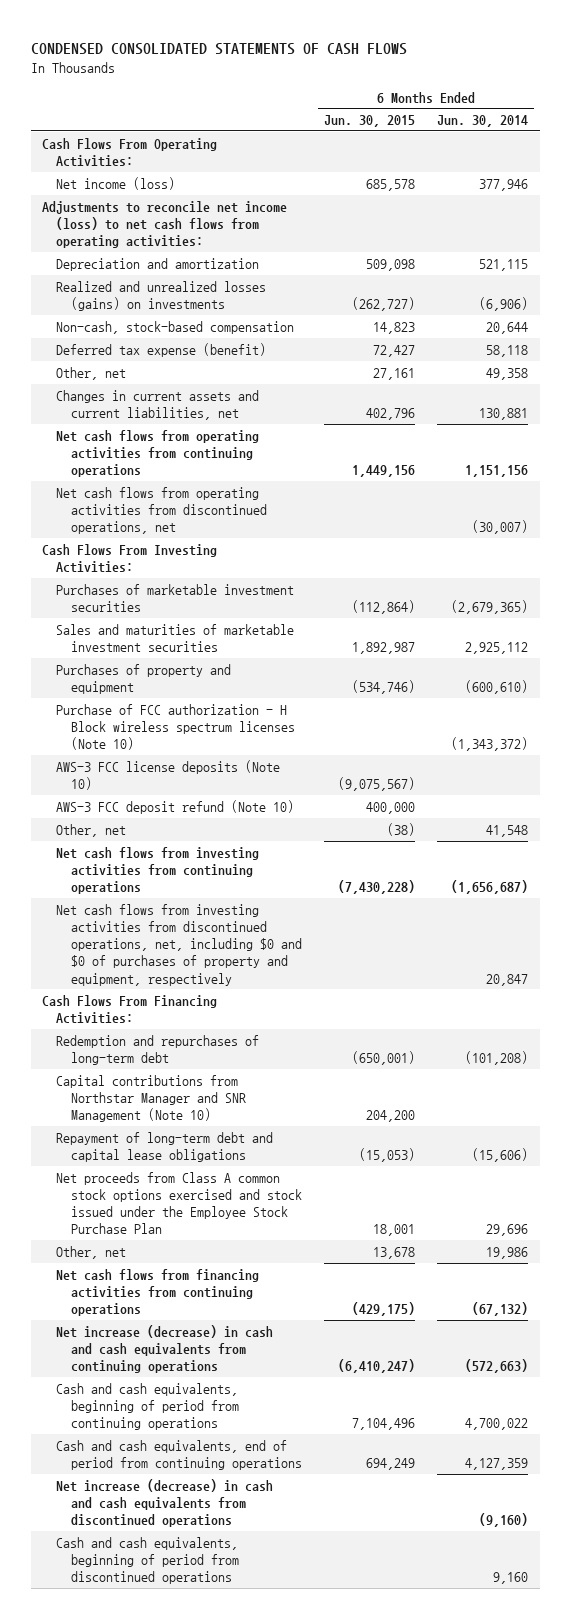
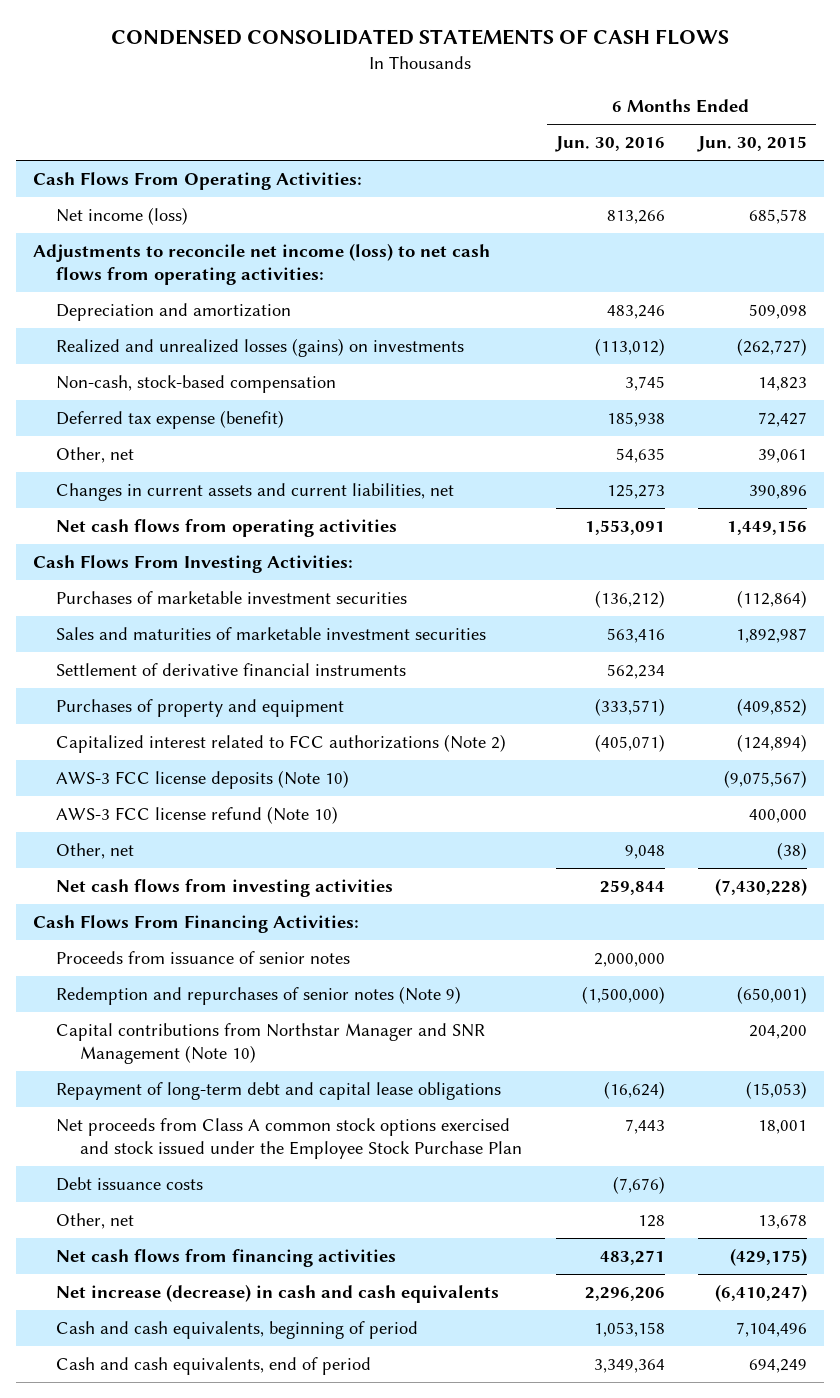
- | 6 Months Ended Jun. 30, 2015 | 6 Months Ended Jun. 30, 2014
+ | 6 Months Ended Jun. 30, 2016 | 6 Months Ended Jun. 30, 2015
- Other, net | 27,161 | 49,358
- Changes in current assets and current liabilities, net | 402,796 | 130,881
- Net cash flows from operating activities from continuing operations | 1,449,156 | 1,151,156
- Net cash flows from operating activities from discontinued operations, net | | (30,007)
+ Other, net | 54,635 | 39,061
+ Changes in current assets and current liabilities, net | 125,273 | 390,896
+ Net cash flows from operating activities | 1,553,091 | 1,449,156
- Purchases of property and equipment | (534,746) | (600,610)
- Purchase of FCC authorization - H Block wireless spectrum licenses (Note 10) | | (1,343,372)
+ Settlement of derivative financial instruments | 562,234 |
+ Purchases of property and equipment | (333,571) | (409,852)
+ Capitalized interest related to FCC authorizations (Note 2) | (405,071) | (124,894)
- AWS-3 FCC deposit refund (Note 10) | 400,000 |
+ AWS-3 FCC license refund (Note 10) | | 400,000
- Net cash flows from investing activities from continuing operations | (7,430,228) | (1,656,687)
- Net cash flows from investing activities from discontinued operations, net, including $0 and $0 of purchases of property and equipment, respectively | | 20,847
+ Net cash flows from investing activities | 259,844 | (7,430,228)
- Redemption and repurchases of long-term debt | (650,001) | (101,208)
+ Proceeds from issuance of senior notes | 2,000,000 |
+ Redemption and repurchases of senior notes (Note 9) | (1,500,000) | (650,001)
+ Debt issuance costs | (7,676) |
- Net cash flows from financing activities from continuing operations | (429,175) | (67,132)
- Net increase (decrease) in cash and cash equivalents from continuing operations | (6,410,247) | (572,663)
- Cash and cash equivalents, beginning of period from continuing operations | 7,104,496 | 4,700,022
- Cash and cash equivalents, end of period from continuing operations | 694,249 | 4,127,359
- Net increase (decrease) in cash and cash equivalents from discontinued operations | | (9,160)
- Cash and cash equivalents, beginning of period from discontinued operations | | 9,160
+ Net cash flows from financing activities | 483,271 | (429,175)
+ Net increase (decrease) in cash and cash equivalents | 2,296,206 | (6,410,247)
+ Cash and cash equivalents, beginning of period | 1,053,158 | 7,104,496
+ Cash and cash equivalents, end of period | 3,349,364 | 694,249

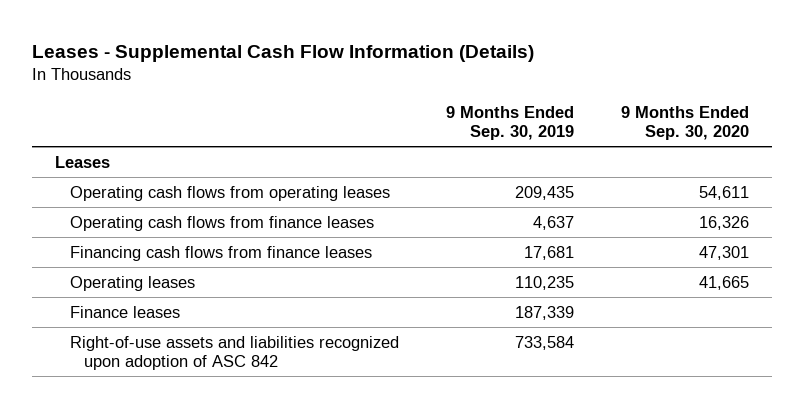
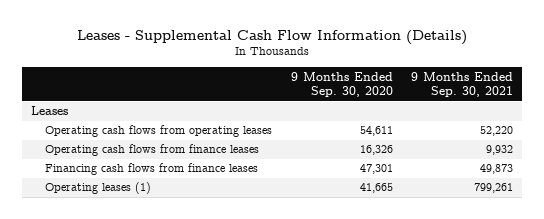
- | 9 Months Ended Sep. 30, 2019 | 9 Months Ended Sep. 30, 2020
+ | 9 Months Ended Sep. 30, 2020 | 9 Months Ended Sep. 30, 2021
- Operating leases | 110,235 | 41,665
- Finance leases | 187,339 |
- Right-of-use assets and liabilities recognized upon adoption of ASC 842 | 733,584 |
+ Operating leases (1) | 41,665 | 799,261

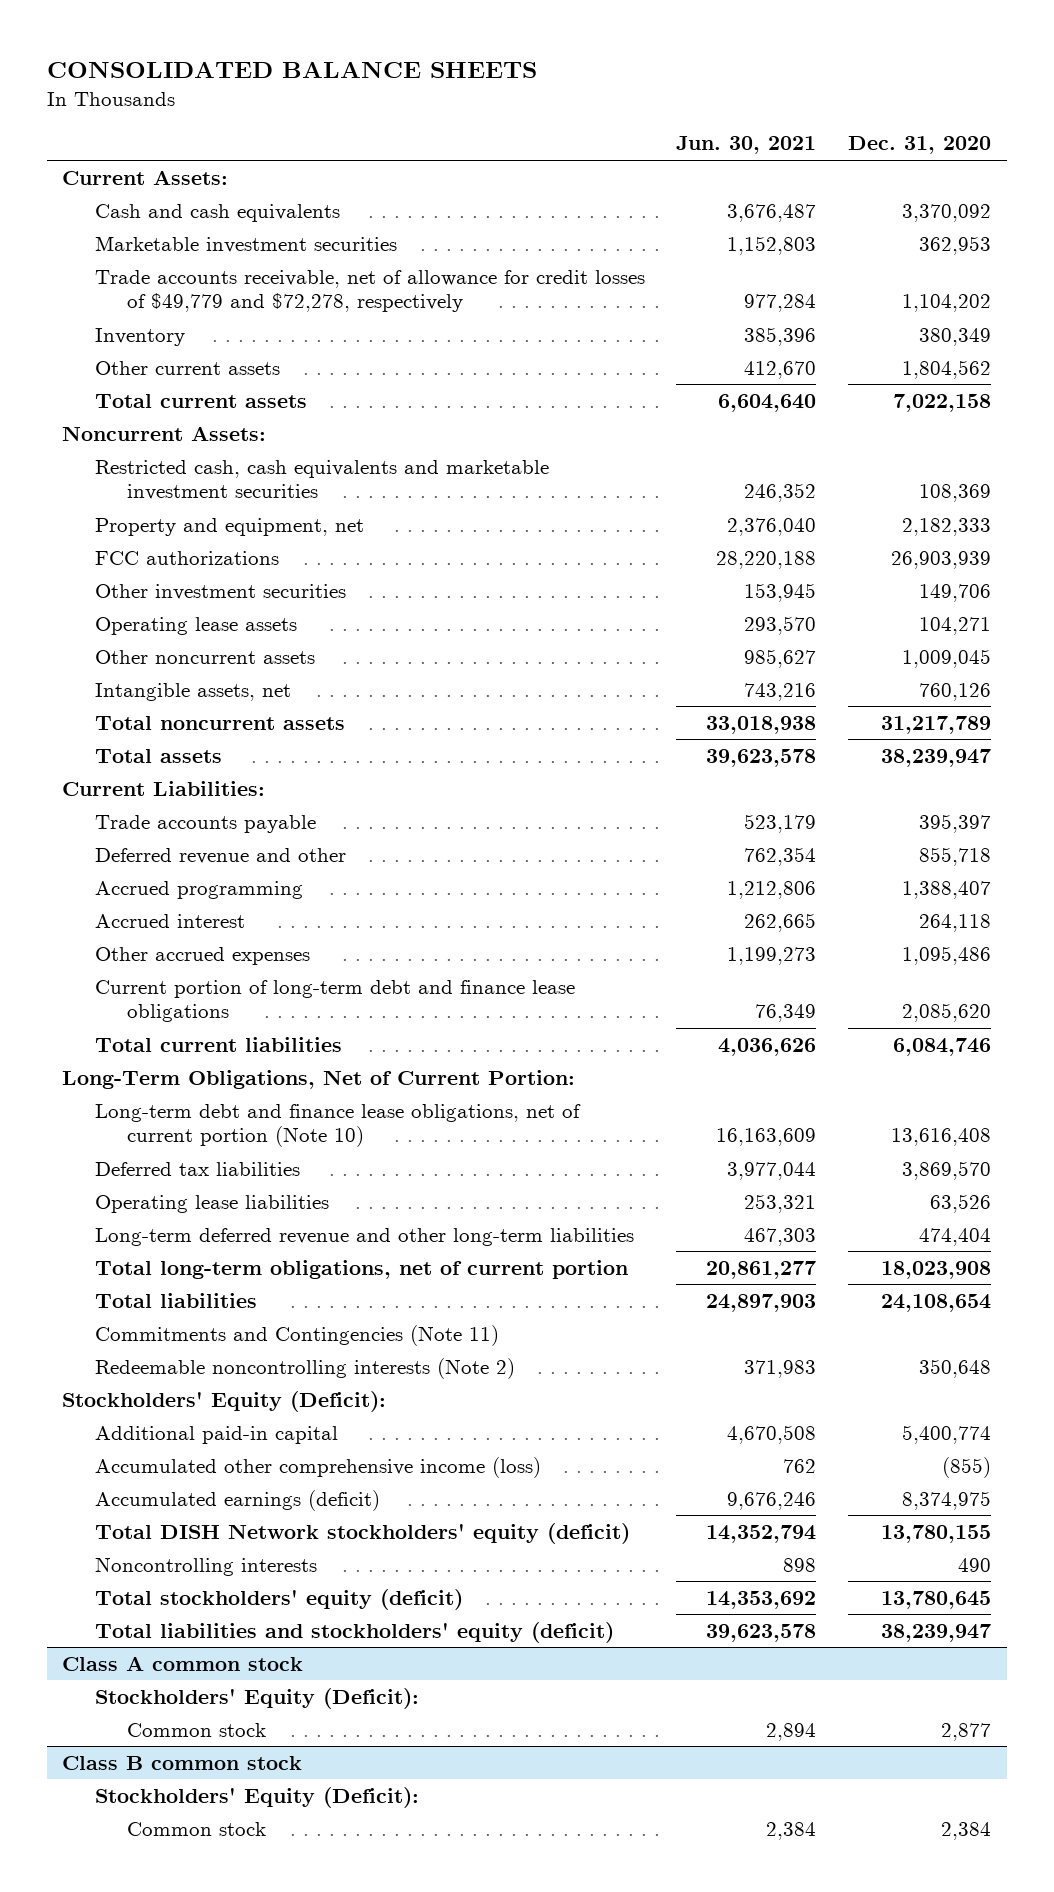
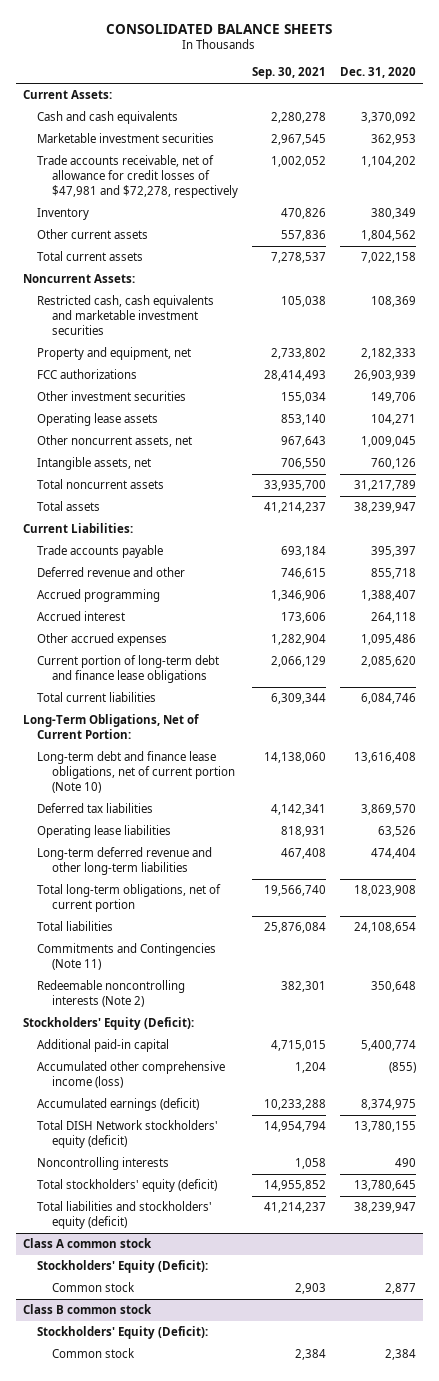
- | Jun. 30, 2021 | Dec. 31, 2020
+ | Sep. 30, 2021 | Dec. 31, 2020
- Trade accounts receivable, net of allowance for credit losses of $49,779 and $72,278, respectively | 977,284 | 1,104,202
+ Trade accounts receivable, net of allowance for credit losses of $47,981 and $72,278, respectively | 1,002,052 | 1,104,202
- Other noncurrent assets | 985,627 | 1,009,045
+ Other noncurrent assets, net | 967,643 | 1,009,045

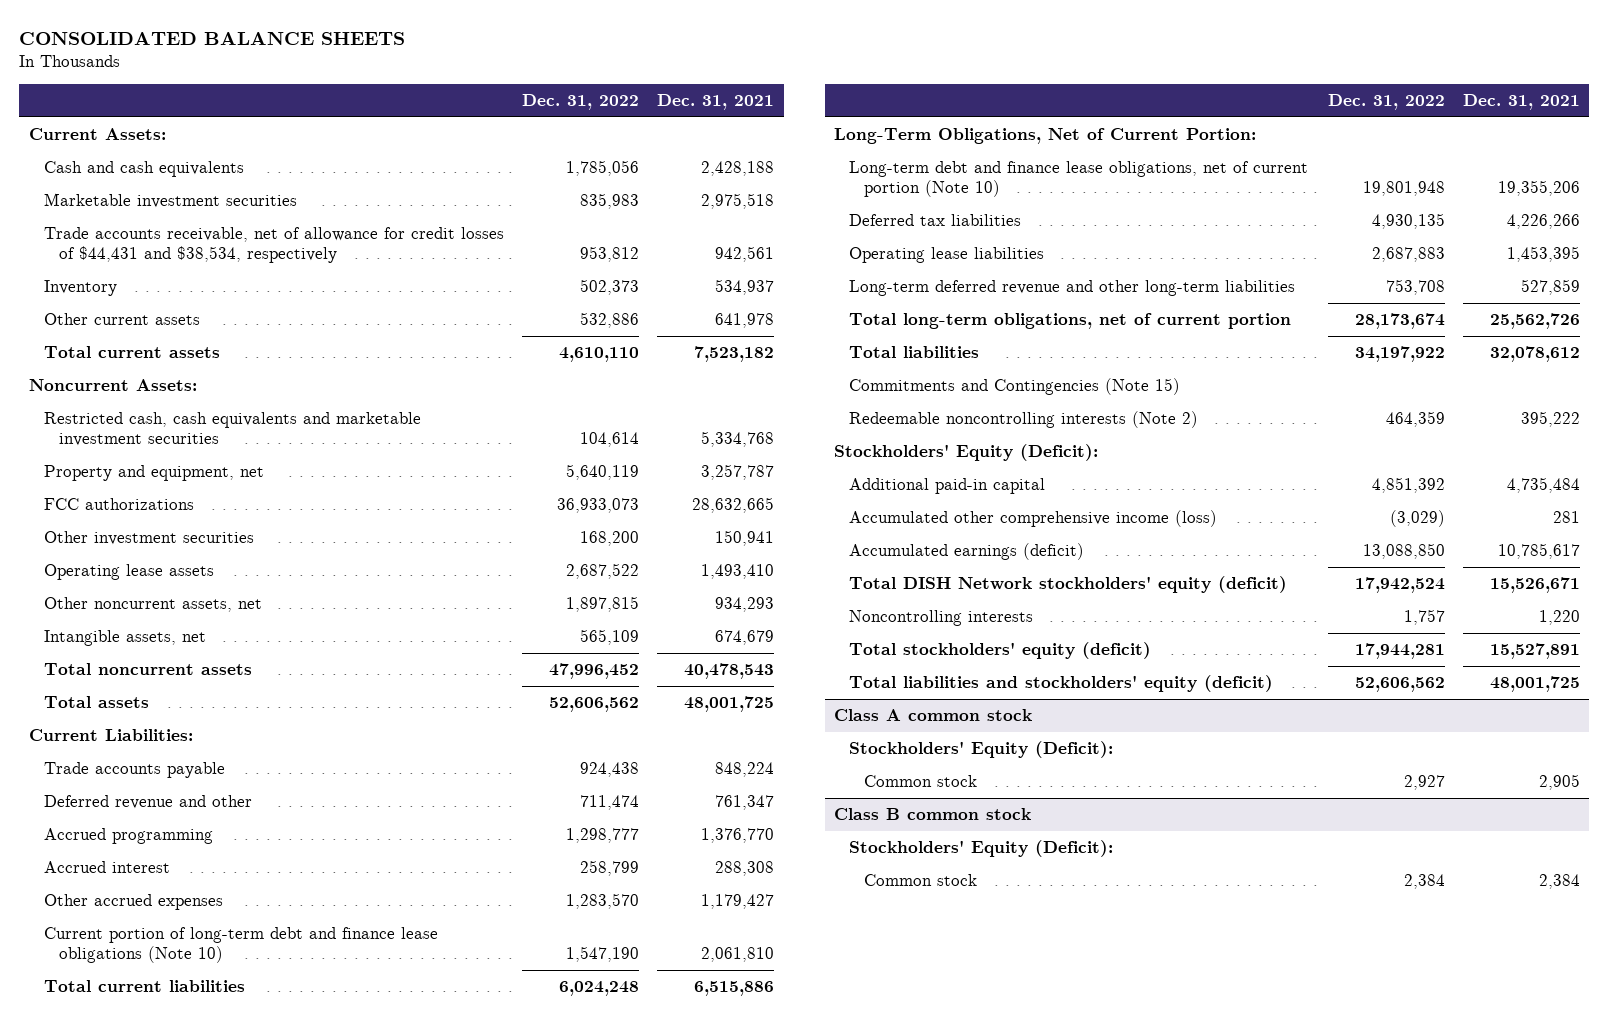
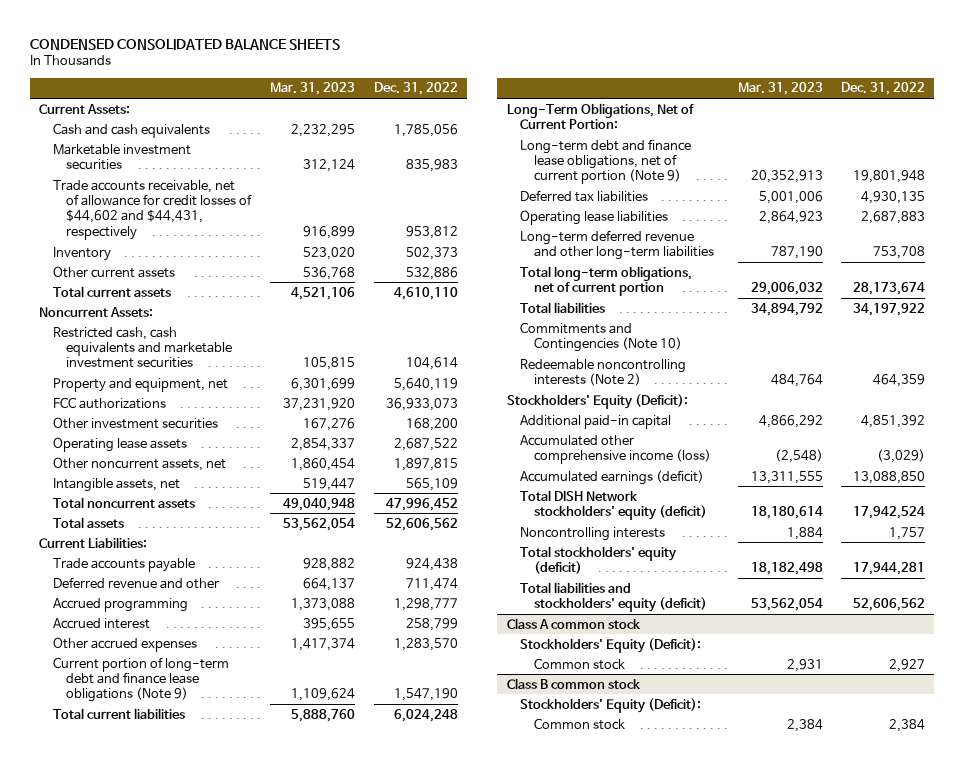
- CONSOLIDATED BALANCE SHEETS
+ CONDENSED CONSOLIDATED BALANCE SHEETS
- | Dec. 31, 2022 | Dec. 31, 2021
+ | Mar. 31, 2023 | Dec. 31, 2022
- Trade accounts receivable, net of allowance for credit losses of $44,431 and $38,534, respectively | 953,812 | 942,561
+ Trade accounts receivable, net of allowance for credit losses of $44,602 and $44,431, respectively | 916,899 | 953,812
- Current portion of long-term debt and finance lease obligations (Note 10) | 1,547,190 | 2,061,810
+ Current portion of long-term debt and finance lease obligations (Note 9) | 1,109,624 | 1,547,190
- Long-term debt and finance lease obligations, net of current portion (Note 10) | 19,801,948 | 19,355,206
+ Long-term debt and finance lease obligations, net of current portion (Note 9) | 20,352,913 | 19,801,948
- Commitments and Contingencies (Note 15)
+ Commitments and Contingencies (Note 10)

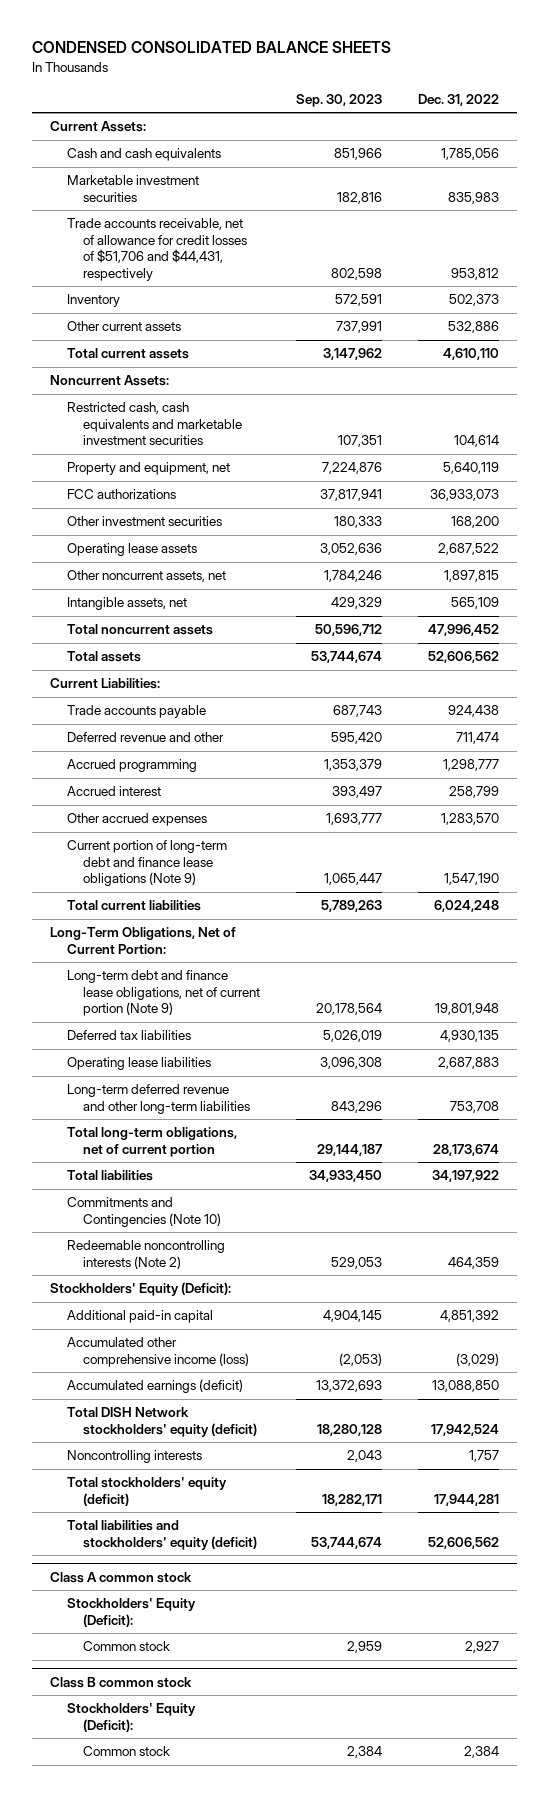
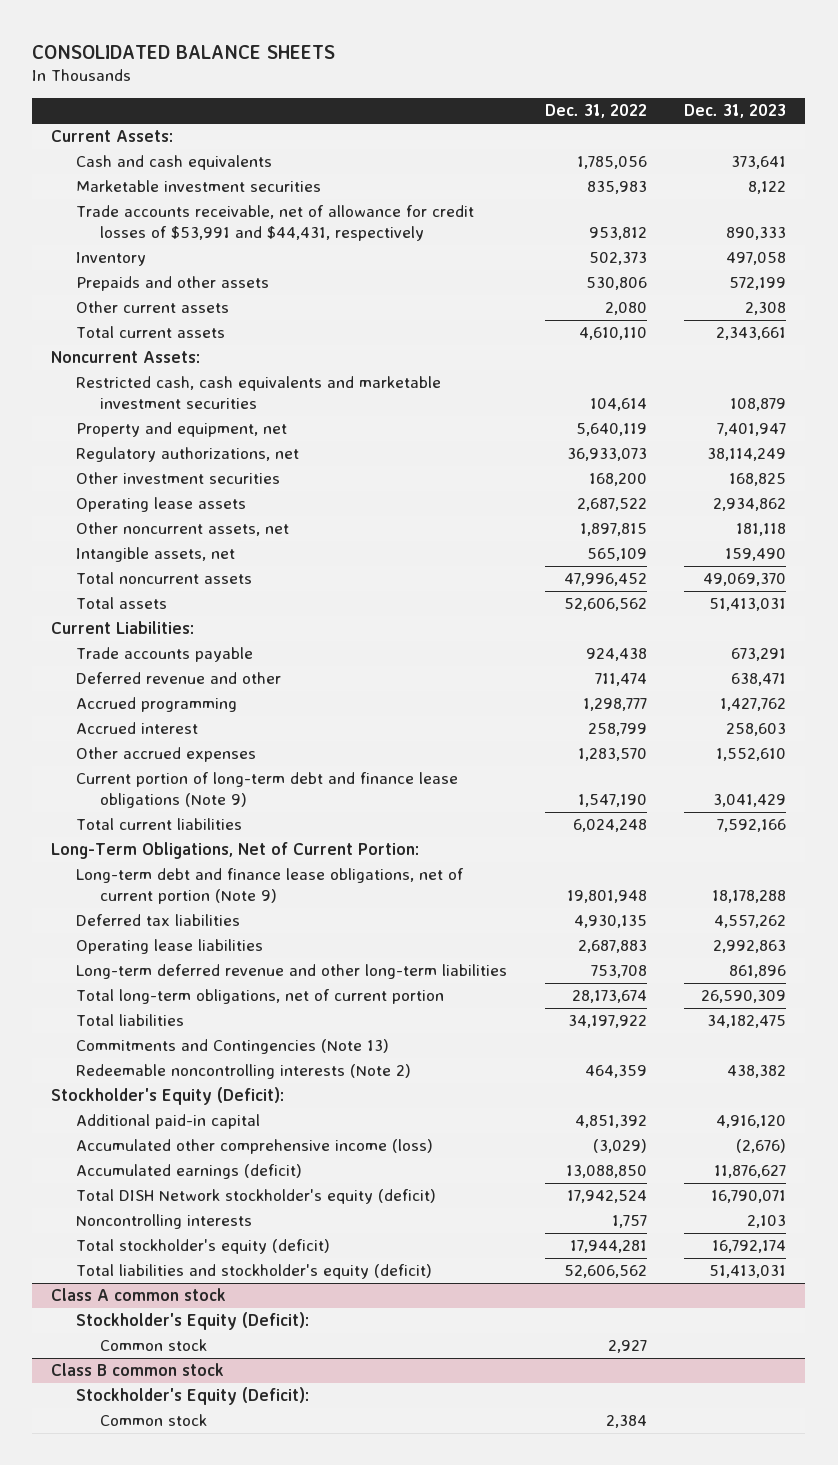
- CONDENSED CONSOLIDATED BALANCE SHEETS
+ CONSOLIDATED BALANCE SHEETS
- | Sep. 30, 2023 | Dec. 31, 2022
+ | Dec. 31, 2022 | Dec. 31, 2023
- Trade accounts receivable, net of allowance for credit losses of $51,706 and $44,431, respectively | 802,598 | 953,812
+ Trade accounts receivable, net of allowance for credit losses of $53,991 and $44,431, respectively | 953,812 | 890,333
- Other current assets | 737,991 | 532,886
+ Prepaids and other assets | 530,806 | 572,199
+ Other current assets | 2,080 | 2,308
- FCC authorizations | 37,817,941 | 36,933,073
+ Regulatory authorizations, net | 36,933,073 | 38,114,249
- Commitments and Contingencies (Note 10)
+ Commitments and Contingencies (Note 13)
- Stockholders' Equity (Deficit):
+ Stockholder's Equity (Deficit):
- Total DISH Network stockholders' equity (deficit) | 18,280,128 | 17,942,524
+ Total DISH Network stockholder's equity (deficit) | 17,942,524 | 16,790,071
- Total stockholders' equity (deficit) | 18,282,171 | 17,944,281
- Total liabilities and stockholders' equity (deficit) | 53,744,674 | 52,606,562
+ Total stockholder's equity (deficit) | 17,944,281 | 16,792,174
+ Total liabilities and stockholder's equity (deficit) | 52,606,562 | 51,413,031
@ Class A common stock
- Stockholders' Equity (Deficit):
+ Stockholder's Equity (Deficit):
@ Class B common stock
- Stockholders' Equity (Deficit):
+ Stockholder's Equity (Deficit):

